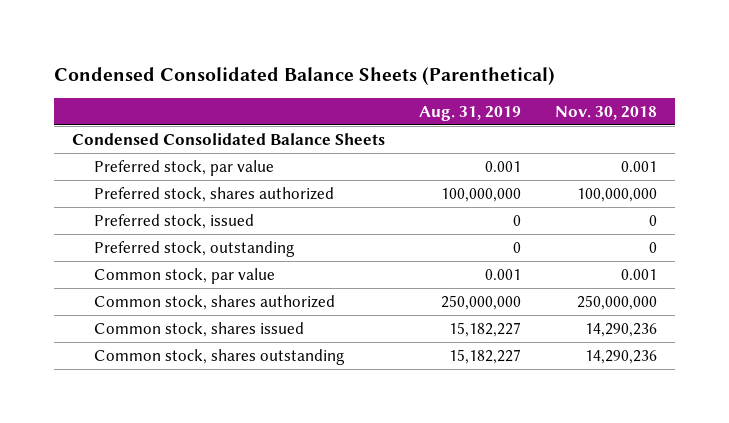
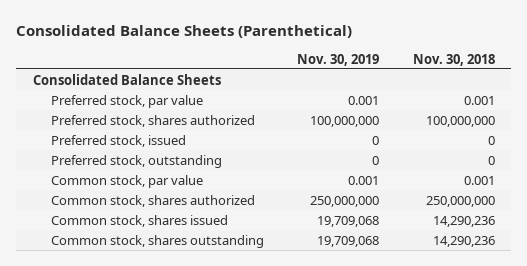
- Condensed Consolidated Balance Sheets (Parenthetical)
+ Consolidated Balance Sheets (Parenthetical)
- | Aug. 31, 2019 | Nov. 30, 2018
+ | Nov. 30, 2019 | Nov. 30, 2018
- Condensed Consolidated Balance Sheets
+ Consolidated Balance Sheets

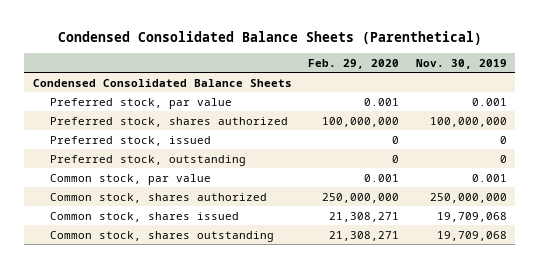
- Consolidated Balance Sheets (Parenthetical)
+ Condensed Consolidated Balance Sheets (Parenthetical)
- | Nov. 30, 2019 | Nov. 30, 2018
+ | Feb. 29, 2020 | Nov. 30, 2019
- Consolidated Balance Sheets
+ Condensed Consolidated Balance Sheets

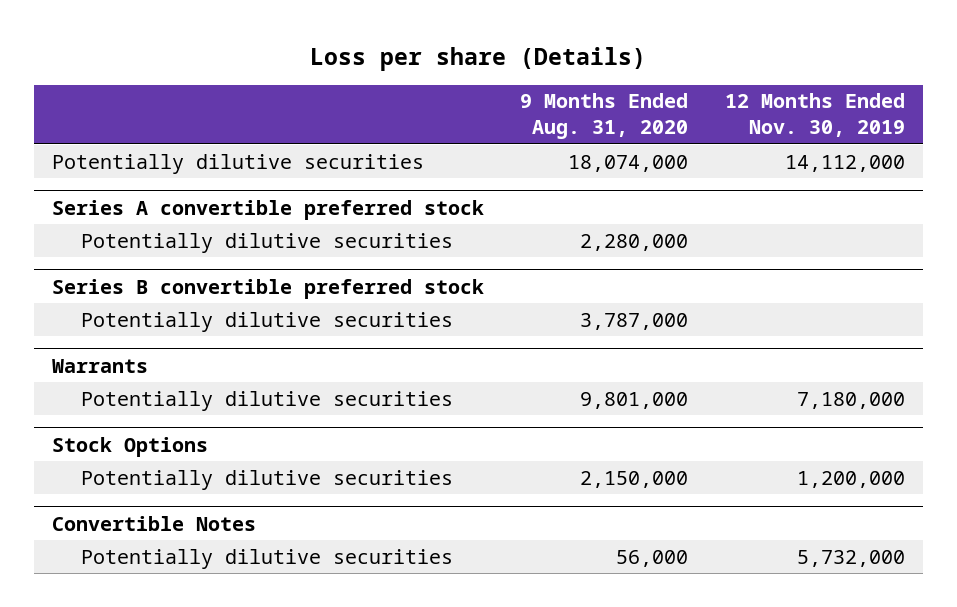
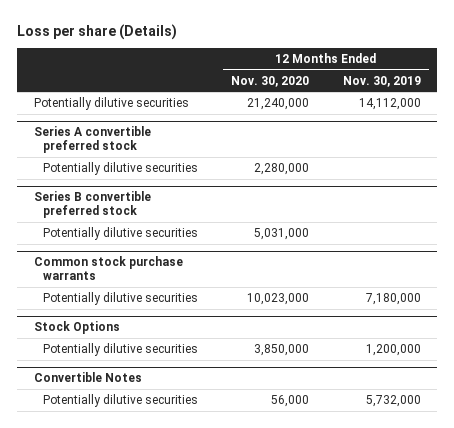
- | 9 Months Ended Aug. 31, 2020 | 12 Months Ended Nov. 30, 2019
+ | 12 Months Ended Nov. 30, 2020 | 12 Months Ended Nov. 30, 2019
- Warrants
+ Common stock purchase warrants

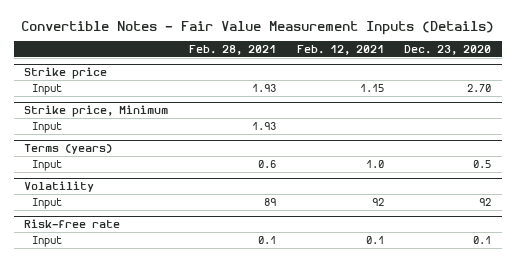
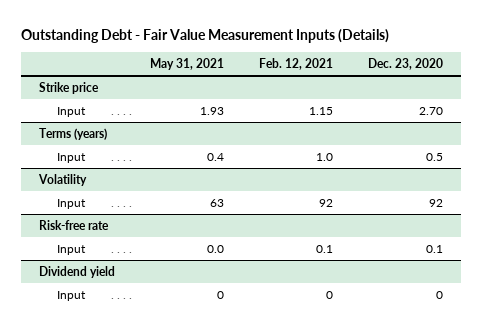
- Convertible Notes - Fair Value Measurement Inputs (Details)
+ Outstanding Debt - Fair Value Measurement Inputs (Details)
- | Feb. 28, 2021 | Feb. 12, 2021 | Dec. 23, 2020
+ | May 31, 2021 | Feb. 12, 2021 | Dec. 23, 2020
- Strike price, Minimum
- Input | 1.93 | |
+ Dividend yield
+ Input | 0 | 0 | 0

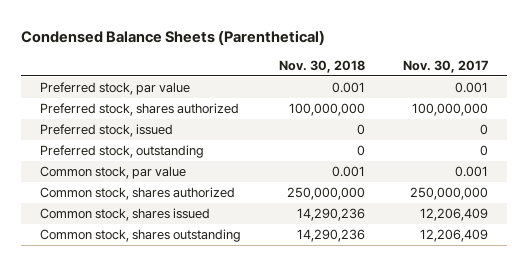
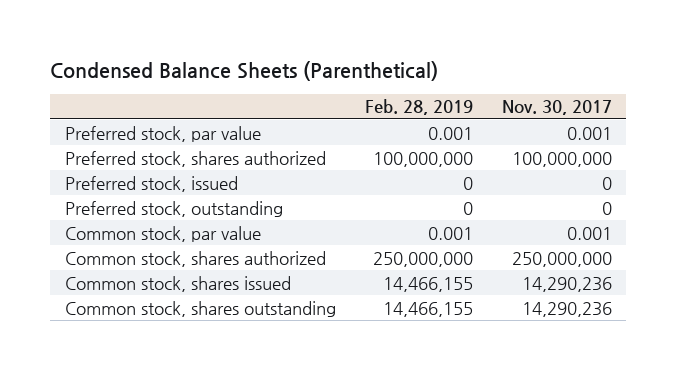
- | Nov. 30, 2018 | Nov. 30, 2017
+ | Feb. 28, 2019 | Nov. 30, 2017
- Common stock, shares issued | 14,290,236 | 12,206,409
- Common stock, shares outstanding | 14,290,236 | 12,206,409
+ Common stock, shares issued | 14,466,155 | 14,290,236
+ Common stock, shares outstanding | 14,466,155 | 14,290,236

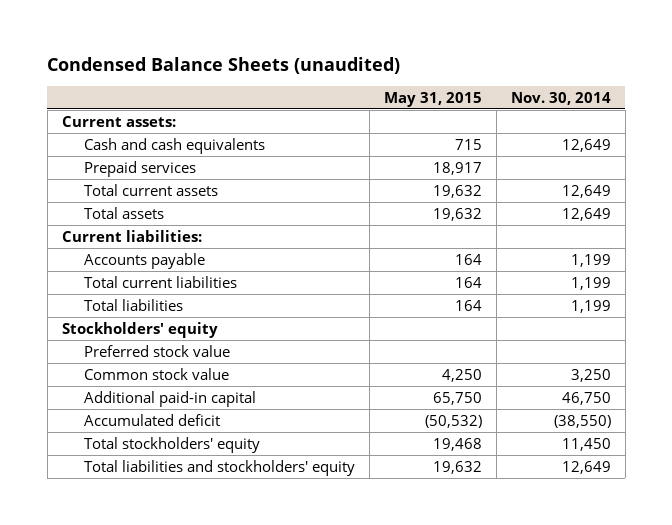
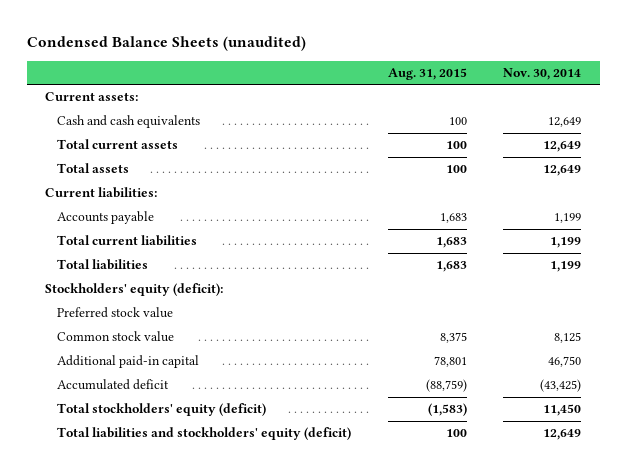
- | May 31, 2015 | Nov. 30, 2014
+ | Aug. 31, 2015 | Nov. 30, 2014
- Prepaid services | 18,917 |
- Stockholders' equity
+ Stockholders' equity (deficit):
- Common stock value | 4,250 | 3,250
+ Common stock value | 8,375 | 8,125
- Accumulated deficit | (50,532) | (38,550)
- Total stockholders' equity | 19,468 | 11,450
- Total liabilities and stockholders' equity | 19,632 | 12,649
+ Accumulated deficit | (88,759) | (43,425)
+ Total stockholders' equity (deficit) | (1,583) | 11,450
+ Total liabilities and stockholders' equity (deficit) | 100 | 12,649

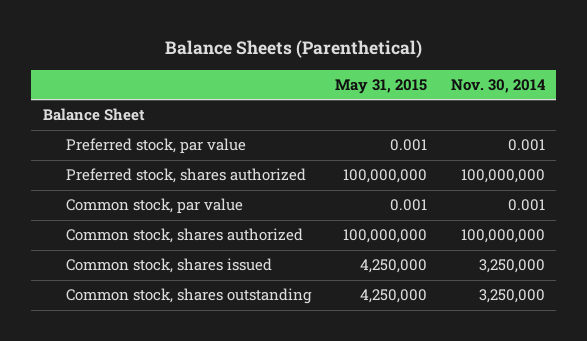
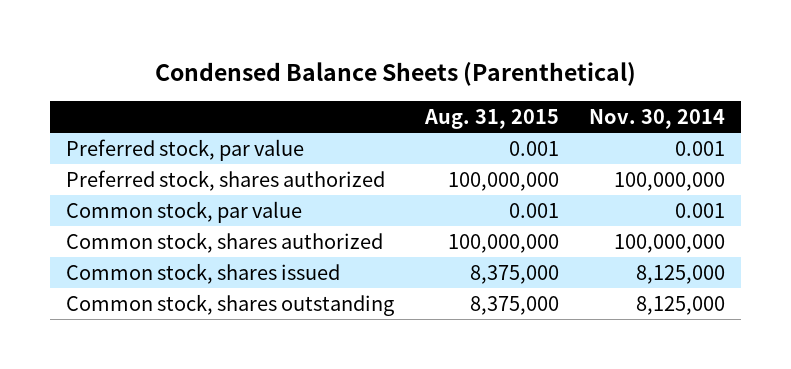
- Balance Sheets (Parenthetical)
+ Condensed Balance Sheets (Parenthetical)
- | May 31, 2015 | Nov. 30, 2014
+ | Aug. 31, 2015 | Nov. 30, 2014
- Balance Sheet
- Common stock, shares issued | 4,250,000 | 3,250,000
- Common stock, shares outstanding | 4,250,000 | 3,250,000
+ Common stock, shares issued | 8,375,000 | 8,125,000
+ Common stock, shares outstanding | 8,375,000 | 8,125,000

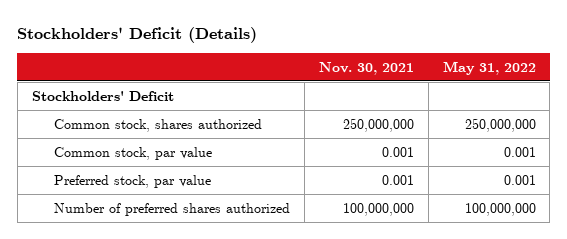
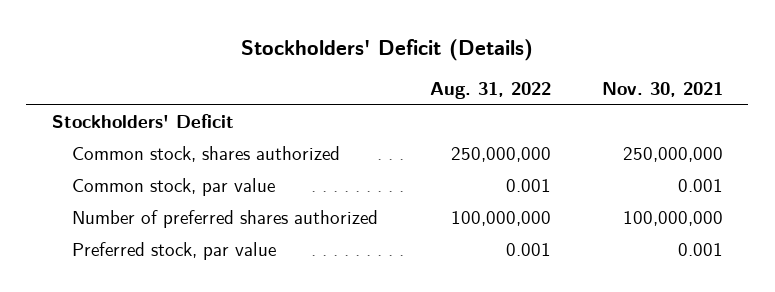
- | Nov. 30, 2021 | May 31, 2022
+ | Aug. 31, 2022 | Nov. 30, 2021
moved down: Preferred stock, par value | 0.001 | 0.001

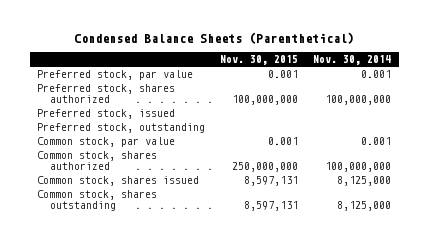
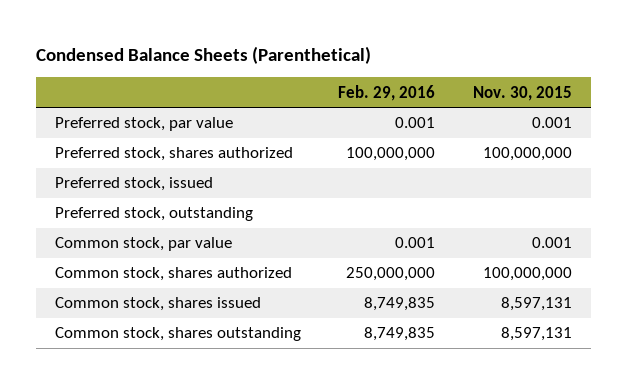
- | Nov. 30, 2015 | Nov. 30, 2014
+ | Feb. 29, 2016 | Nov. 30, 2015
- Common stock, shares authorized | 250,000,000 | 100,000,000
+ Common stock, shares authorized | 250,000,000 | 100,000,000

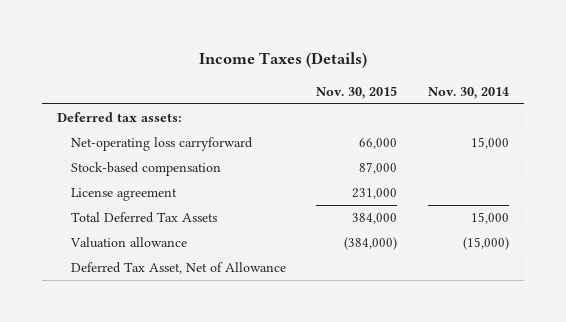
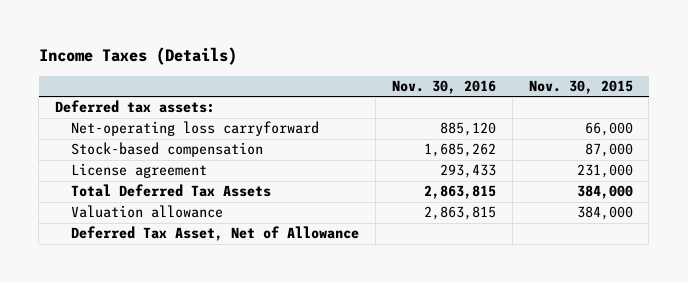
- | Nov. 30, 2015 | Nov. 30, 2014
+ | Nov. 30, 2016 | Nov. 30, 2015
- Valuation allowance | (384,000) | (15,000)
+ Valuation allowance | 2,863,815 | 384,000

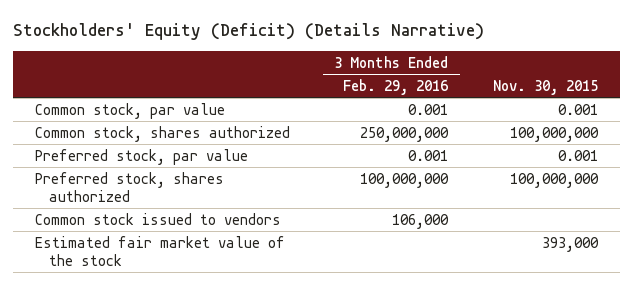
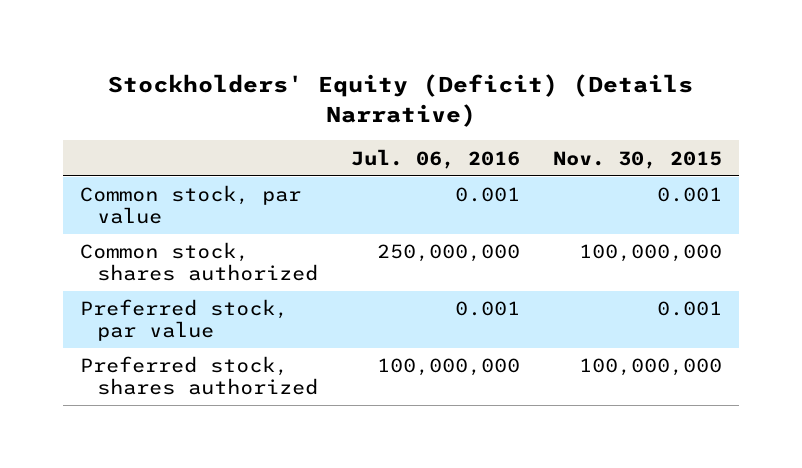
- | 3 Months Ended Feb. 29, 2016 | Nov. 30, 2015
+ | Jul. 06, 2016 | Nov. 30, 2015
- Common stock issued to vendors | 106,000 |
- Estimated fair market value of the stock | | 393,000

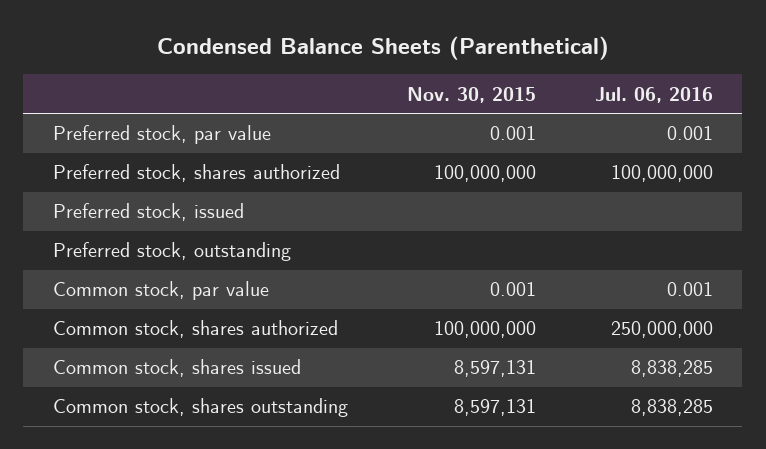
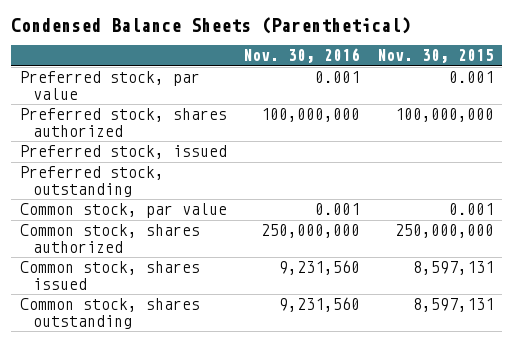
- | Nov. 30, 2015 | Jul. 06, 2016
+ | Nov. 30, 2016 | Nov. 30, 2015
- Common stock, shares authorized | 100,000,000 | 250,000,000
+ Common stock, shares authorized | 250,000,000 | 250,000,000

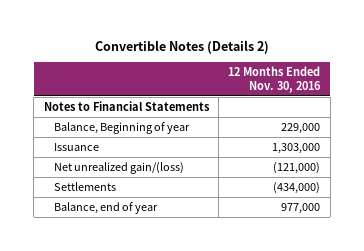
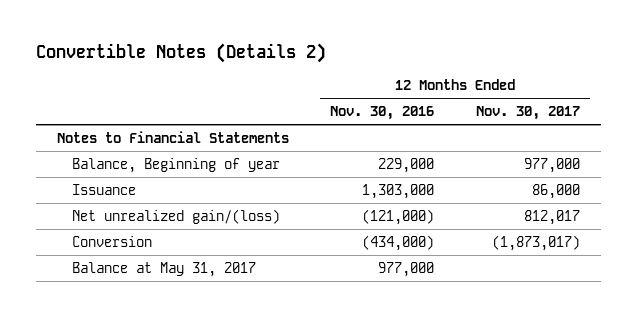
- | 12 Months Ended Nov. 30, 2016
+ | 12 Months Ended Nov. 30, 2016 | 12 Months Ended Nov. 30, 2017
- Settlements | (434,000)
- Balance, end of year | 977,000
+ Conversion | (434,000) | (1,873,017)
+ Balance at May 31, 2017 | 977,000 |

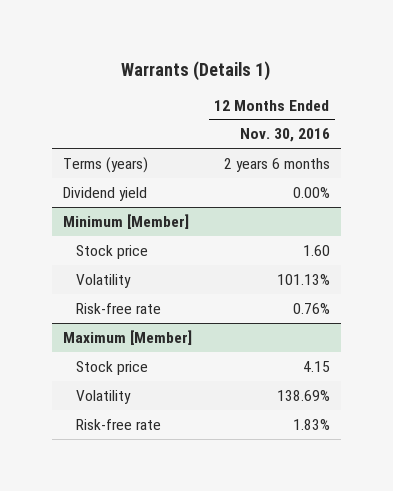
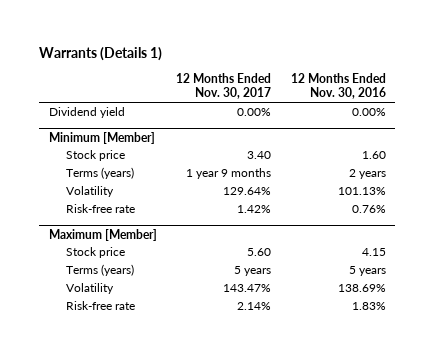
- | 12 Months Ended Nov. 30, 2016
+ | 12 Months Ended Nov. 30, 2017 | 12 Months Ended Nov. 30, 2016
- Terms (years) | 2 years 6 months
@ Minimum [Member]
+ Terms (years) | 1 year 9 months | 2 years
@ Maximum [Member]
+ Terms (years) | 5 years | 5 years

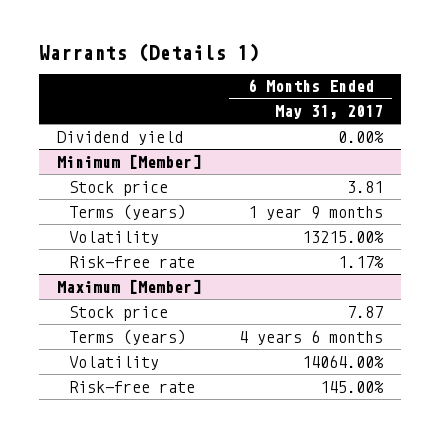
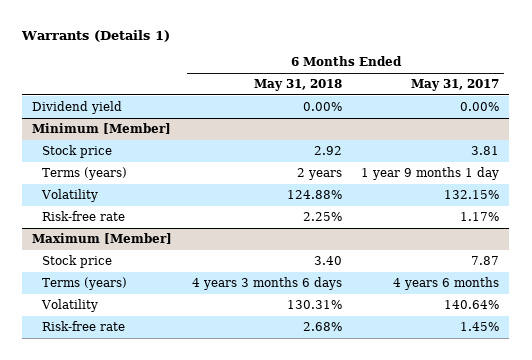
- | 6 Months Ended May 31, 2017
+ | 6 Months Ended May 31, 2018 | 6 Months Ended May 31, 2017
@ Minimum [Member]
- Terms (years) | 1 year 9 months
- Volatility | 13215.00%
+ Terms (years) | 2 years | 1 year 9 months 1 day
+ Volatility | 124.88% | 132.15%
@ Maximum [Member]
- Volatility | 14064.00%
- Risk-free rate | 145.00%
+ Volatility | 130.31% | 140.64%
+ Risk-free rate | 2.68% | 1.45%

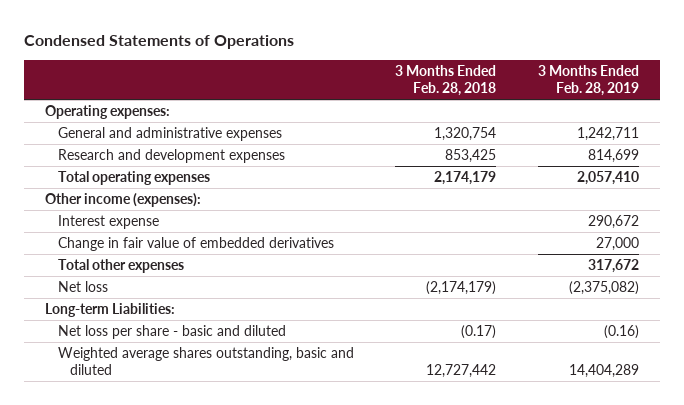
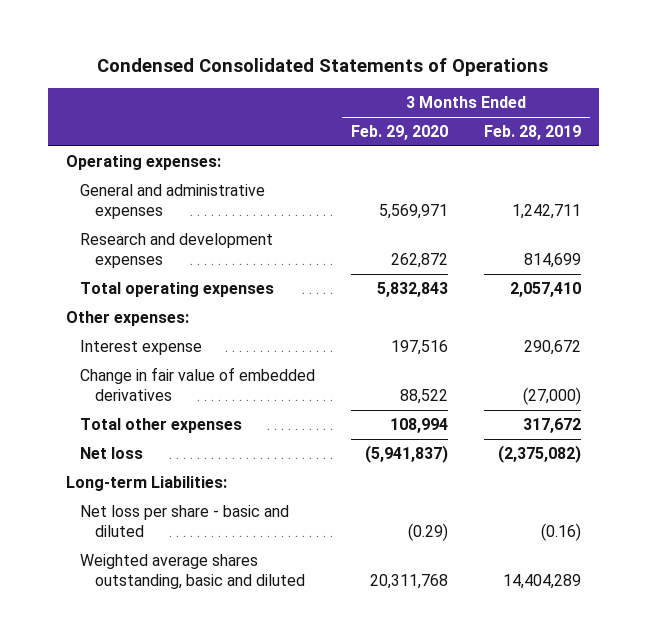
- Condensed Statements of Operations
+ Condensed Consolidated Statements of Operations
- | 3 Months Ended Feb. 28, 2018 | 3 Months Ended Feb. 28, 2019
+ | 3 Months Ended Feb. 29, 2020 | 3 Months Ended Feb. 28, 2019
- Other income (expenses):
+ Other expenses:
- Change in fair value of embedded derivatives | | 27,000
+ Change in fair value of embedded derivatives | 88,522 | (27,000)

